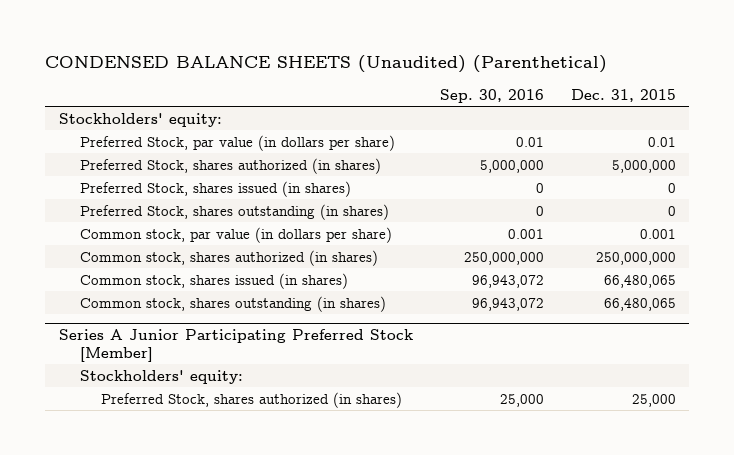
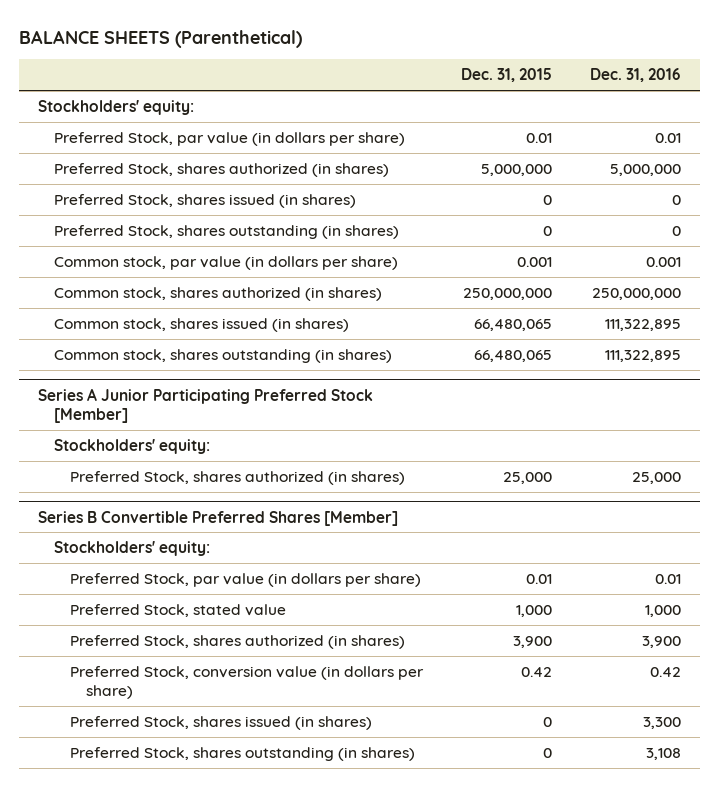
- CONDENSED BALANCE SHEETS (Unaudited) (Parenthetical)
+ BALANCE SHEETS (Parenthetical)
- | Sep. 30, 2016 | Dec. 31, 2015
+ | Dec. 31, 2015 | Dec. 31, 2016
+ Series B Convertible Preferred Shares [Member]
+ Stockholders' equity:
+ Preferred Stock, par value (in dollars per share) | 0.01 | 0.01
+ Preferred Stock, stated value | 1,000 | 1,000
+ Preferred Stock, shares authorized (in shares) | 3,900 | 3,900
+ Preferred Stock, conversion value (in dollars per share) | 0.42 | 0.42
+ Preferred Stock, shares issued (in shares) | 0 | 3,300
+ Preferred Stock, shares outstanding (in shares) | 0 | 3,108

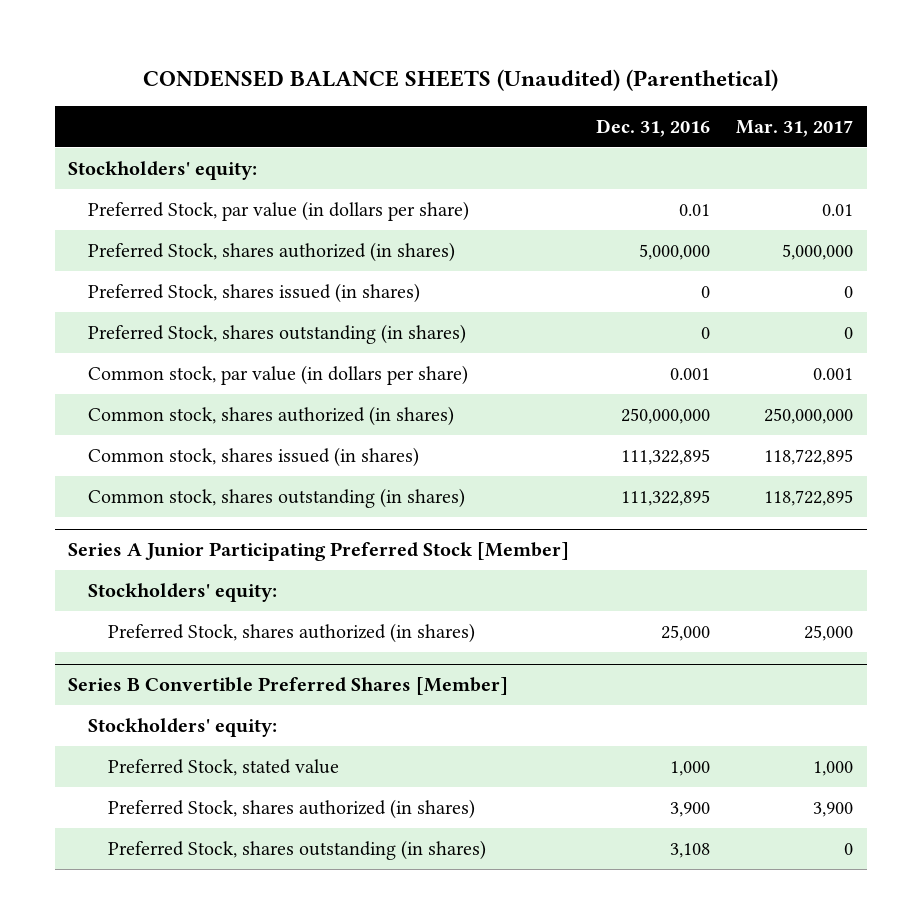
- BALANCE SHEETS (Parenthetical)
+ CONDENSED BALANCE SHEETS (Unaudited) (Parenthetical)
- | Dec. 31, 2015 | Dec. 31, 2016
+ | Dec. 31, 2016 | Mar. 31, 2017
@ Series B Convertible Preferred Shares [Member]
- Preferred Stock, par value (in dollars per share) | 0.01 | 0.01
- Preferred Stock, conversion value (in dollars per share) | 0.42 | 0.42
- Preferred Stock, shares issued (in shares) | 0 | 3,300

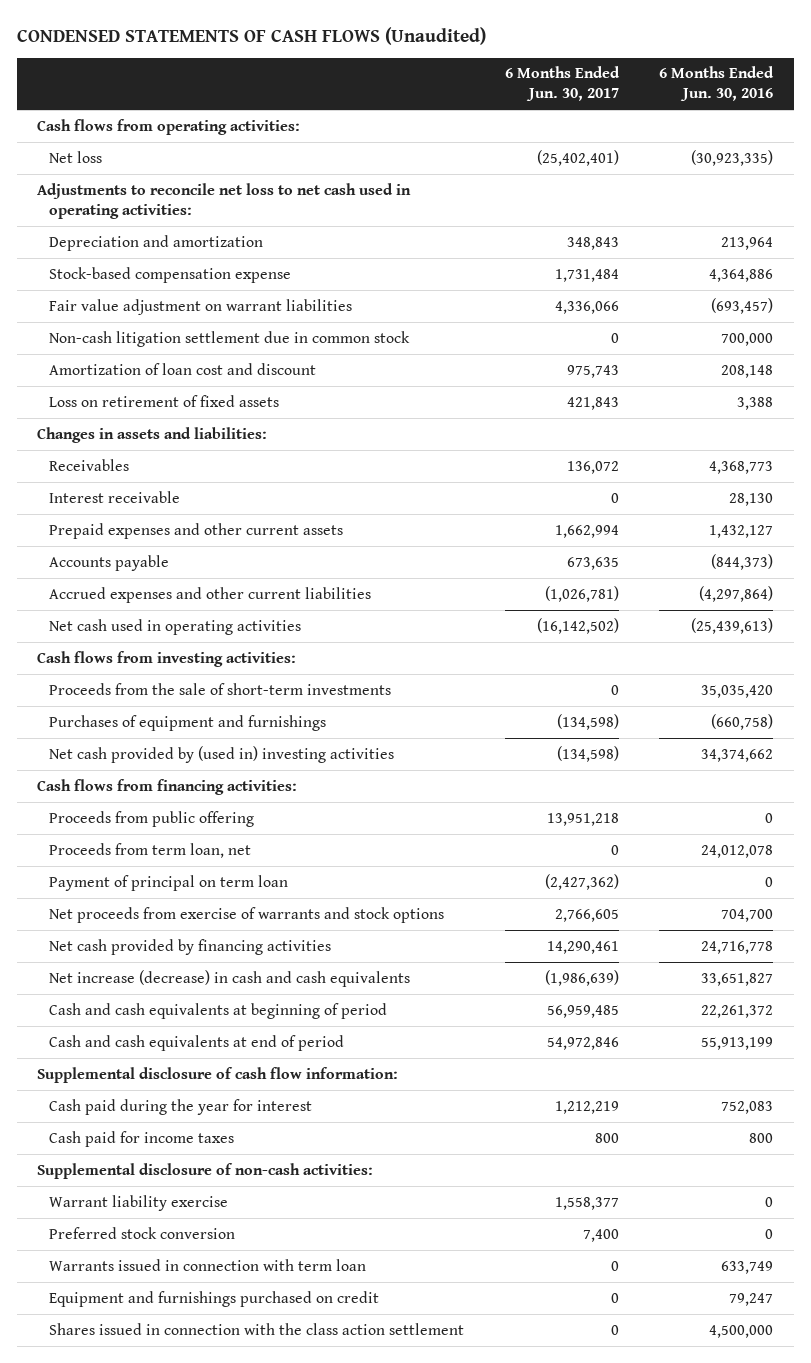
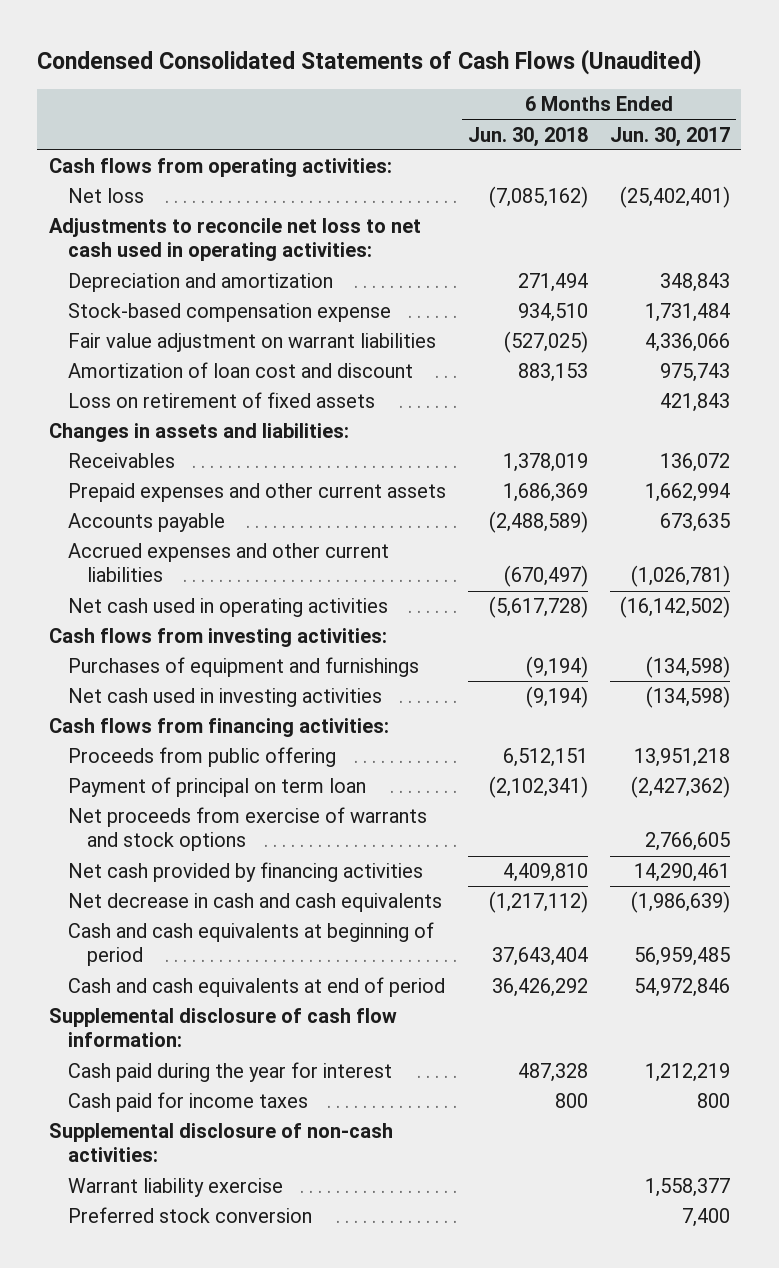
- CONDENSED STATEMENTS OF CASH FLOWS (Unaudited)
+ Condensed Consolidated Statements of Cash Flows (Unaudited)
- | 6 Months Ended Jun. 30, 2017 | 6 Months Ended Jun. 30, 2016
+ | 6 Months Ended Jun. 30, 2018 | 6 Months Ended Jun. 30, 2017
- Non-cash litigation settlement due in common stock | 0 | 700,000
- Interest receivable | 0 | 28,130
- Proceeds from the sale of short-term investments | 0 | 35,035,420
- Net cash provided by (used in) investing activities | (134,598) | 34,374,662
+ Net cash used in investing activities | (9,194) | (134,598)
- Proceeds from term loan, net | 0 | 24,012,078
- Net increase (decrease) in cash and cash equivalents | (1,986,639) | 33,651,827
+ Net decrease in cash and cash equivalents | (1,217,112) | (1,986,639)
- Warrants issued in connection with term loan | 0 | 633,749
- Equipment and furnishings purchased on credit | 0 | 79,247
- Shares issued in connection with the class action settlement | 0 | 4,500,000

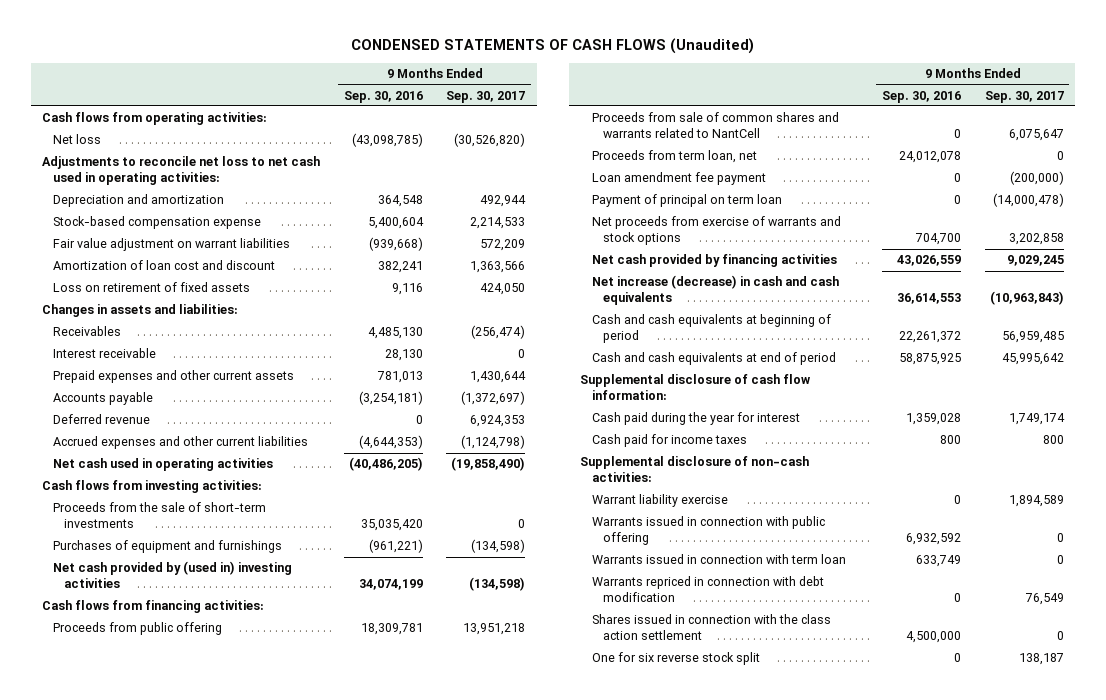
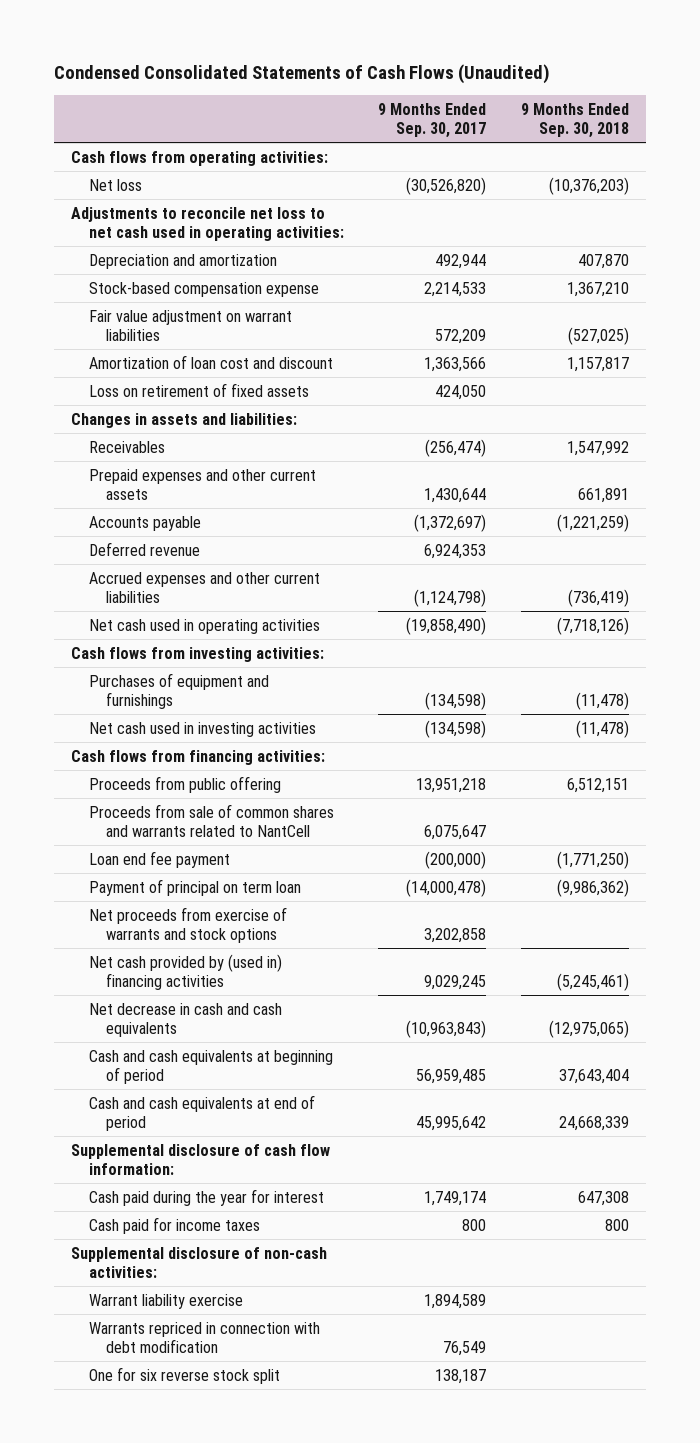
- CONDENSED STATEMENTS OF CASH FLOWS (Unaudited)
+ Condensed Consolidated Statements of Cash Flows (Unaudited)
- | 9 Months Ended Sep. 30, 2016 | 9 Months Ended Sep. 30, 2017
+ | 9 Months Ended Sep. 30, 2017 | 9 Months Ended Sep. 30, 2018
- Interest receivable | 28,130 | 0
- Proceeds from the sale of short-term investments | 35,035,420 | 0
- Net cash provided by (used in) investing activities | 34,074,199 | (134,598)
+ Net cash used in investing activities | (134,598) | (11,478)
- Proceeds from term loan, net | 24,012,078 | 0
- Loan amendment fee payment | 0 | (200,000)
+ Loan end fee payment | (200,000) | (1,771,250)
- Net cash provided by financing activities | 43,026,559 | 9,029,245
- Net increase (decrease) in cash and cash equivalents | 36,614,553 | (10,963,843)
+ Net cash provided by (used in) financing activities | 9,029,245 | (5,245,461)
+ Net decrease in cash and cash equivalents | (10,963,843) | (12,975,065)
- Warrants issued in connection with public offering | 6,932,592 | 0
- Warrants issued in connection with term loan | 633,749 | 0
- Shares issued in connection with the class action settlement | 4,500,000 | 0

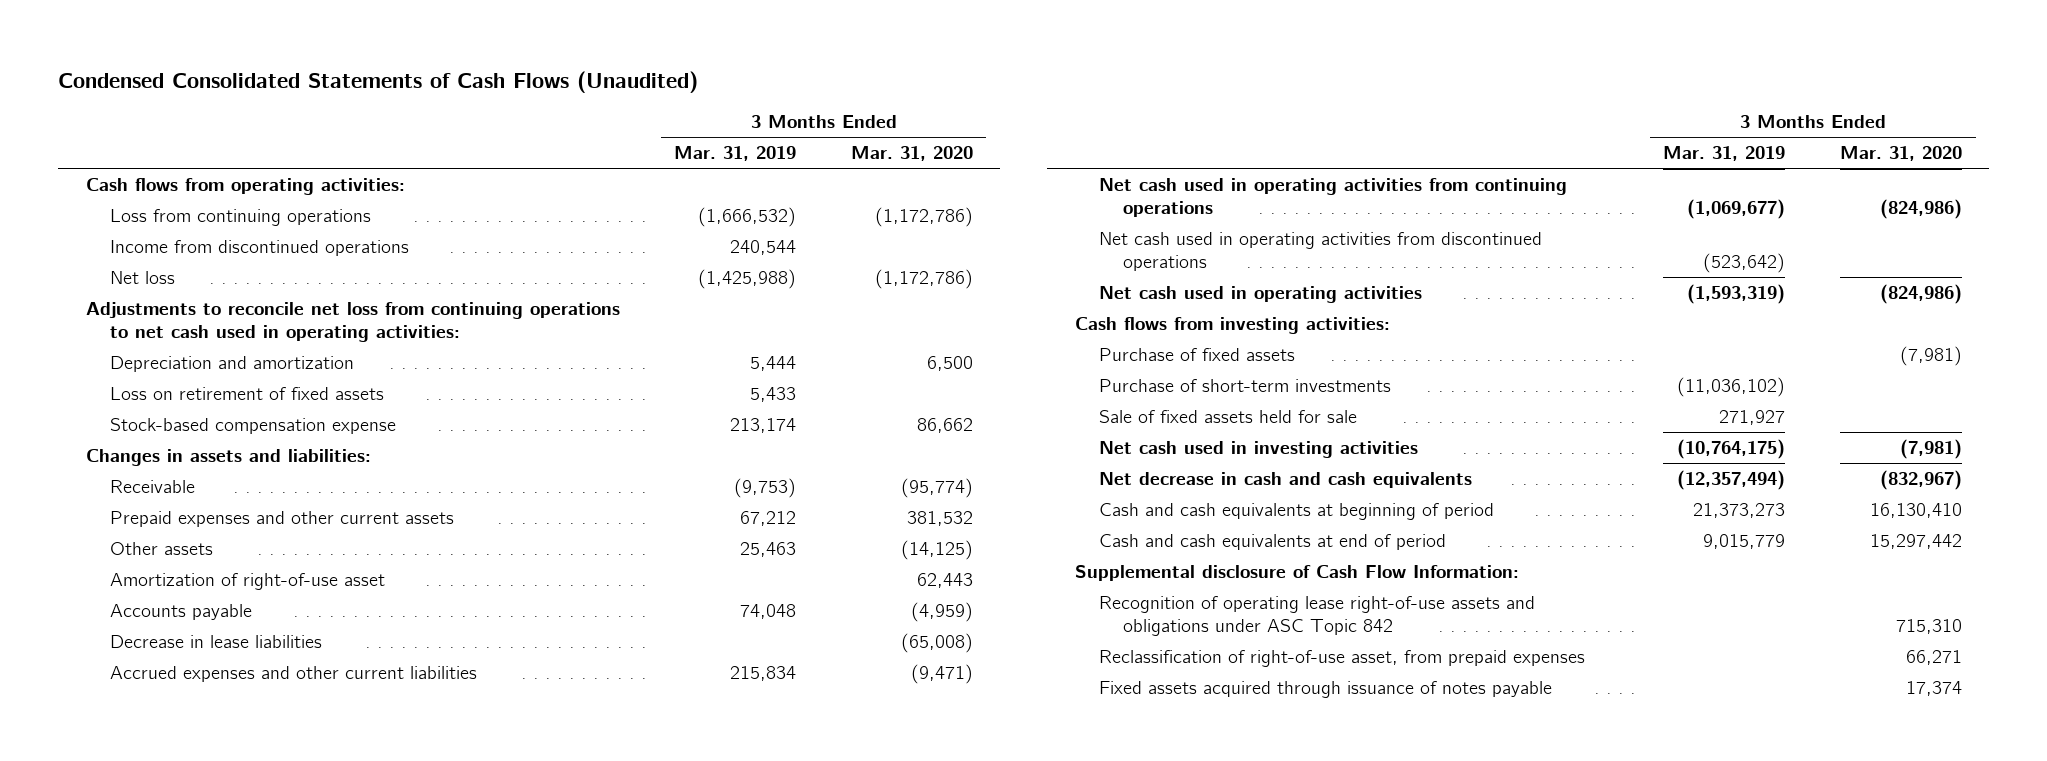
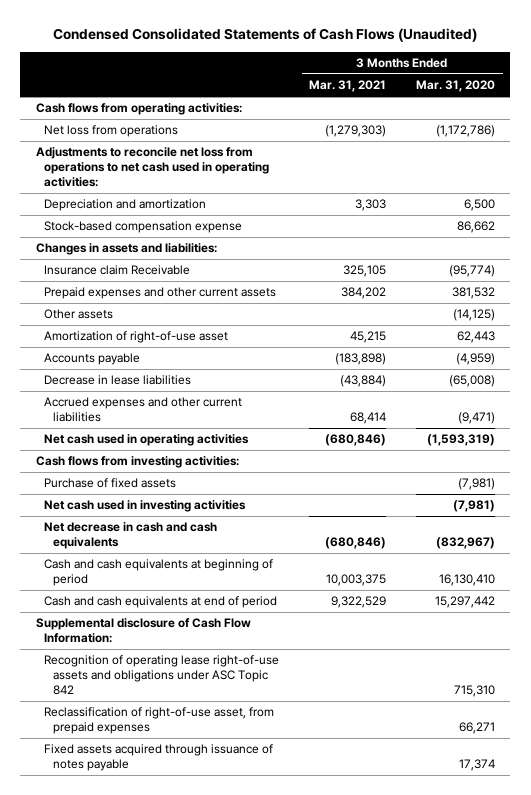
- | 3 Months Ended Mar. 31, 2019 | 3 Months Ended Mar. 31, 2020
+ | 3 Months Ended Mar. 31, 2021 | 3 Months Ended Mar. 31, 2020
- Loss from continuing operations | (1,666,532) | (1,172,786)
- Income from discontinued operations | 240,544 |
- Net loss | (1,425,988) | (1,172,786)
- Adjustments to reconcile net loss from continuing operations to net cash used in operating activities:
+ Net loss from operations | (1,279,303) | (1,172,786)
+ Adjustments to reconcile net loss from operations to net cash used in operating activities:
- Loss on retirement of fixed assets | 5,433 |
- Receivable | (9,753) | (95,774)
+ Insurance claim Receivable | 325,105 | (95,774)
- Net cash used in operating activities from continuing operations | (1,069,677) | (824,986)
- Net cash used in operating activities from discontinued operations | (523,642) |
- Net cash used in operating activities | (1,593,319) | (824,986)
+ Net cash used in operating activities | (680,846) | (1,593,319)
- Purchase of short-term investments | (11,036,102) |
- Sale of fixed assets held for sale | 271,927 |

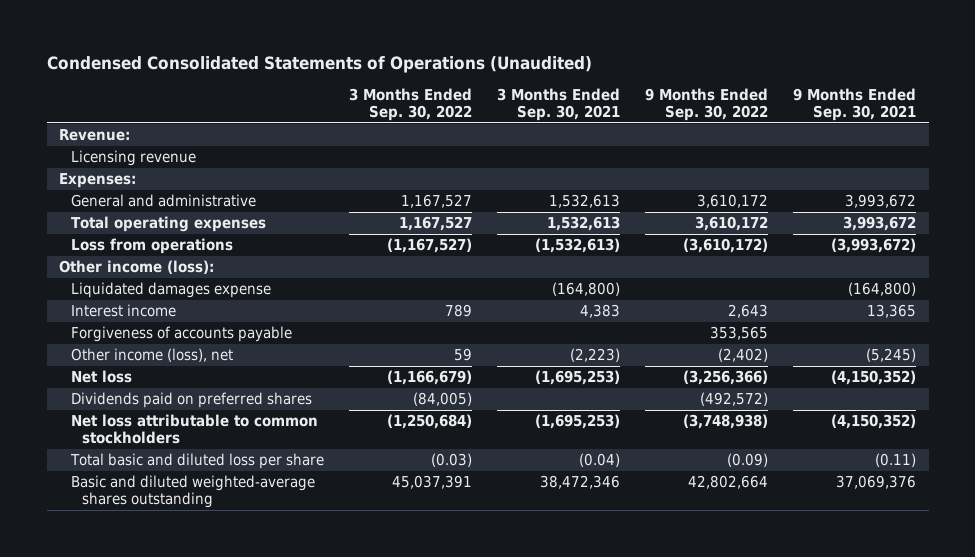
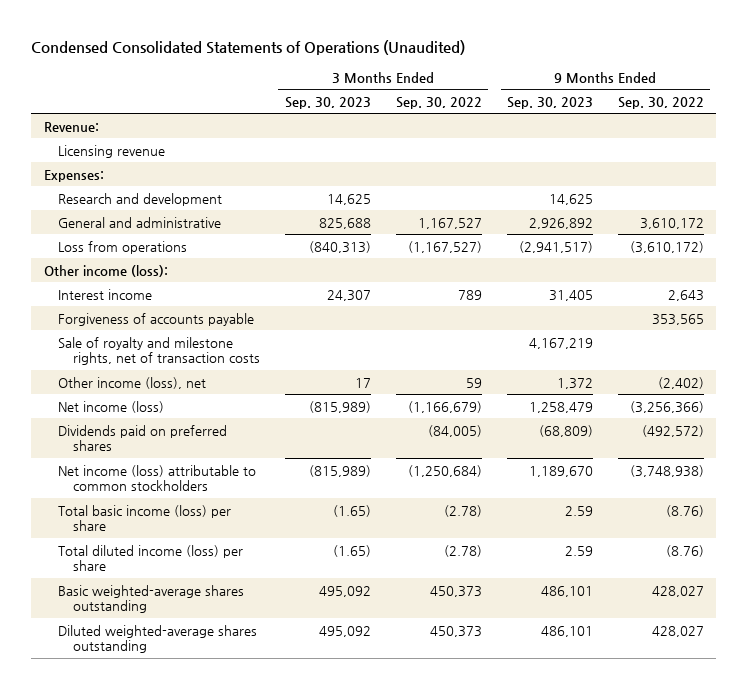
- | 3 Months Ended Sep. 30, 2022 | 3 Months Ended Sep. 30, 2021 | 9 Months Ended Sep. 30, 2022 | 9 Months Ended Sep. 30, 2021
+ | 3 Months Ended Sep. 30, 2023 | 3 Months Ended Sep. 30, 2022 | 9 Months Ended Sep. 30, 2023 | 9 Months Ended Sep. 30, 2022
+ Research and development | 14,625 | | 14,625 |
- Total operating expenses | 1,167,527 | 1,532,613 | 3,610,172 | 3,993,672
- Liquidated damages expense | | (164,800) | | (164,800)
+ Sale of royalty and milestone rights, net of transaction costs | | | 4,167,219 |
- Net loss | (1,166,679) | (1,695,253) | (3,256,366) | (4,150,352)
+ Net income (loss) | (815,989) | (1,166,679) | 1,258,479 | (3,256,366)
- Net loss attributable to common stockholders | (1,250,684) | (1,695,253) | (3,748,938) | (4,150,352)
- Total basic and diluted loss per share | (0.03) | (0.04) | (0.09) | (0.11)
- Basic and diluted weighted-average shares outstanding | 45,037,391 | 38,472,346 | 42,802,664 | 37,069,376
+ Net income (loss) attributable to common stockholders | (815,989) | (1,250,684) | 1,189,670 | (3,748,938)
+ Total basic income (loss) per share | (1.65) | (2.78) | 2.59 | (8.76)
+ Total diluted income (loss) per share | (1.65) | (2.78) | 2.59 | (8.76)
+ Basic weighted-average shares outstanding | 495,092 | 450,373 | 486,101 | 428,027
+ Diluted weighted-average shares outstanding | 495,092 | 450,373 | 486,101 | 428,027

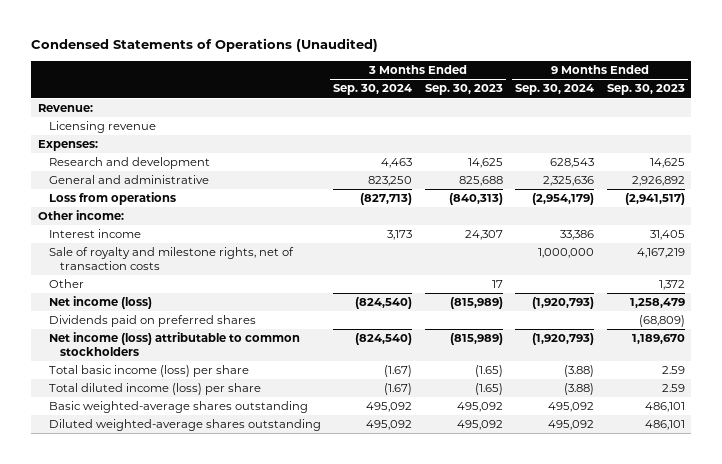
- Condensed Consolidated Statements of Operations (Unaudited)
+ Condensed Statements of Operations (Unaudited)
- | 3 Months Ended Sep. 30, 2023 | 3 Months Ended Sep. 30, 2022 | 9 Months Ended Sep. 30, 2023 | 9 Months Ended Sep. 30, 2022
+ | 3 Months Ended Sep. 30, 2024 | 3 Months Ended Sep. 30, 2023 | 9 Months Ended Sep. 30, 2024 | 9 Months Ended Sep. 30, 2023
- Other income (loss):
+ Other income:
- Forgiveness of accounts payable | | | | 353,565
- Other income (loss), net | 17 | 59 | 1,372 | (2,402)
+ Other | | 17 | | 1,372

